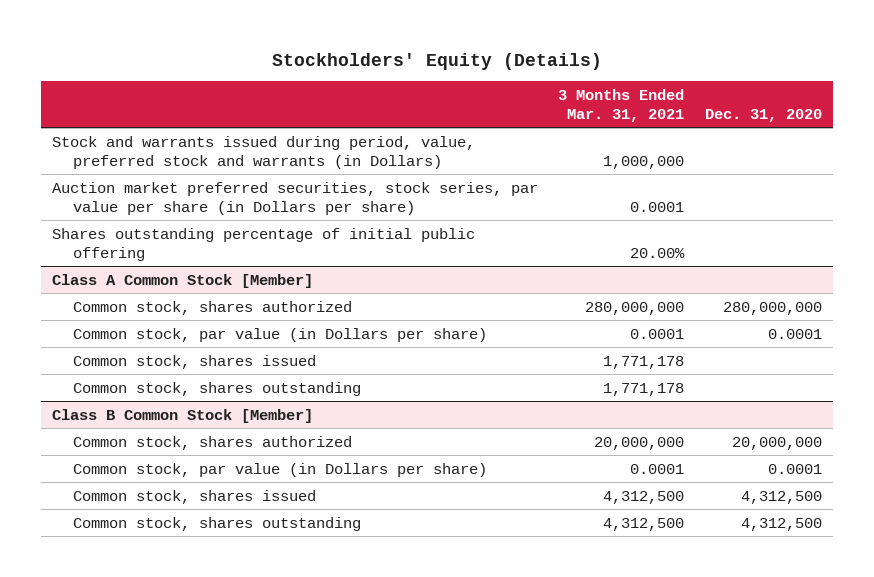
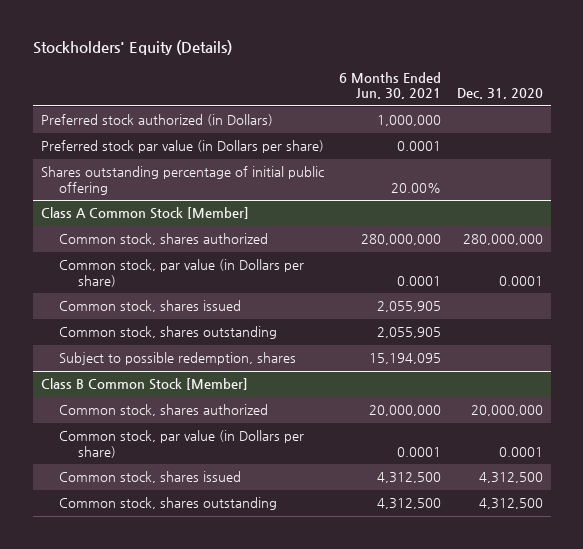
- | 3 Months Ended Mar. 31, 2021 | Dec. 31, 2020
+ | 6 Months Ended Jun. 30, 2021 | Dec. 31, 2020
- Stock and warrants issued during period, value, preferred stock and warrants (in Dollars) | 1,000,000 |
- Auction market preferred securities, stock series, par value per share (in Dollars per share) | 0.0001 |
+ Preferred stock authorized (in Dollars) | 1,000,000 |
+ Preferred stock par value (in Dollars per share) | 0.0001 |
@ Class A Common Stock [Member]
+ Subject to possible redemption, shares | 15,194,095 |

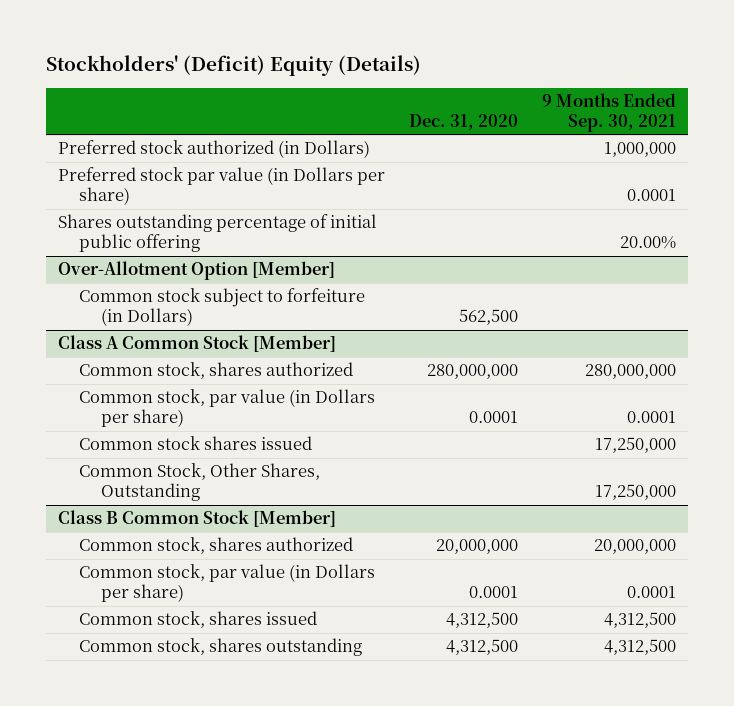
- Stockholders' Equity (Details)
+ Stockholders' (Deficit) Equity (Details)
- | 6 Months Ended Jun. 30, 2021 | Dec. 31, 2020
+ | Dec. 31, 2020 | 9 Months Ended Sep. 30, 2021
+ Over-Allotment Option [Member]
+ Common stock subject to forfeiture (in Dollars) | 562,500 |
@ Class A Common Stock [Member]
- Common stock, shares issued | 2,055,905 |
- Common stock, shares outstanding | 2,055,905 |
- Subject to possible redemption, shares | 15,194,095 |
+ Common stock shares issued | | 17,250,000
+ Common Stock, Other Shares, Outstanding | | 17,250,000

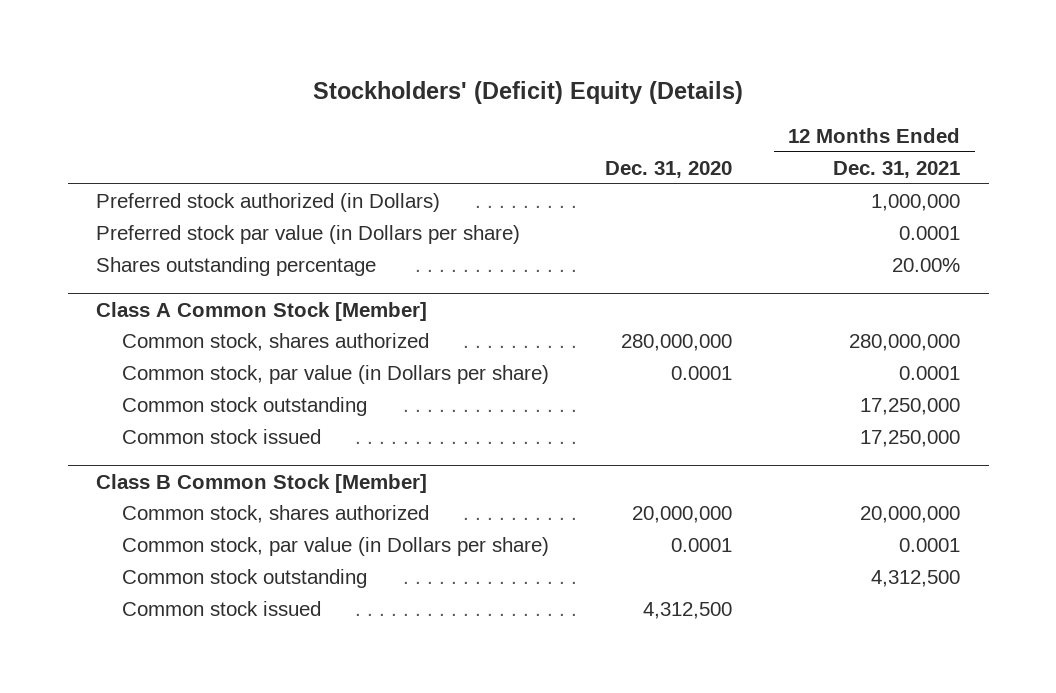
- | Dec. 31, 2020 | 9 Months Ended Sep. 30, 2021
+ | Dec. 31, 2020 | 12 Months Ended Dec. 31, 2021
- Shares outstanding percentage of initial public offering | | 20.00%
- Over-Allotment Option [Member]
- Common stock subject to forfeiture (in Dollars) | 562,500 |
+ Shares outstanding percentage | | 20.00%
@ Class A Common Stock [Member]
- Common stock shares issued | | 17,250,000
- Common Stock, Other Shares, Outstanding | | 17,250,000
+ Common stock outstanding | | 17,250,000
+ Common stock issued | | 17,250,000
@ Class B Common Stock [Member]
- Common stock, shares issued | 4,312,500 | 4,312,500
- Common stock, shares outstanding | 4,312,500 | 4,312,500
+ Common stock outstanding | | 4,312,500
+ Common stock issued | 4,312,500 |

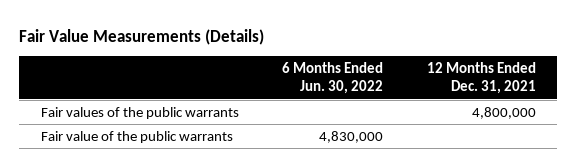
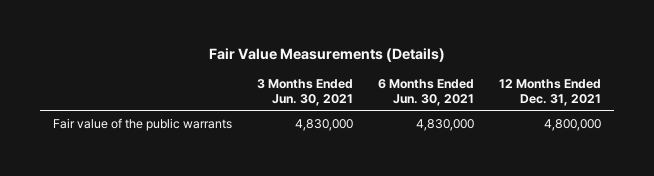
- | 6 Months Ended Jun. 30, 2022 | 12 Months Ended Dec. 31, 2021
+ | 3 Months Ended Jun. 30, 2021 | 6 Months Ended Jun. 30, 2021 | 12 Months Ended Dec. 31, 2021
- Fair values of the public warrants | | 4,800,000
- Fair value of the public warrants | 4,830,000 |
+ Fair value of the public warrants | 4,830,000 | 4,830,000 | 4,800,000

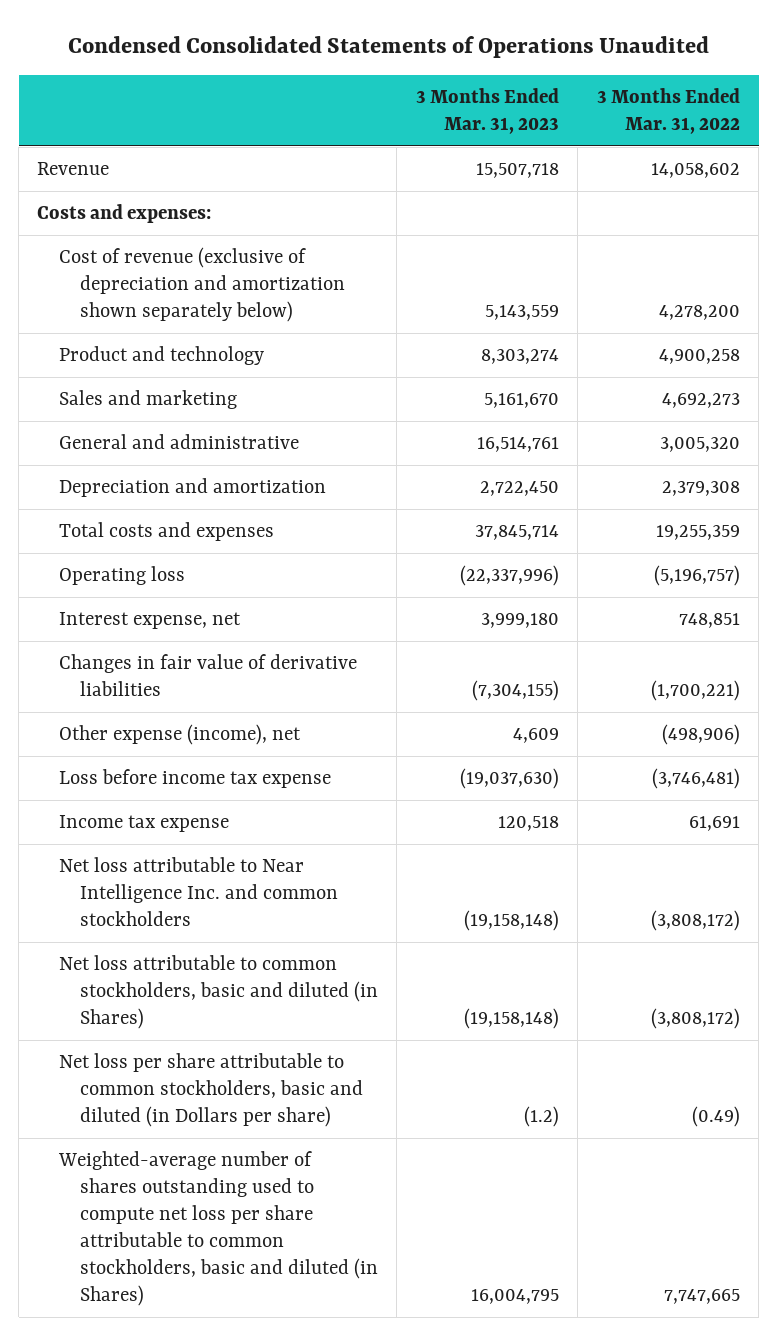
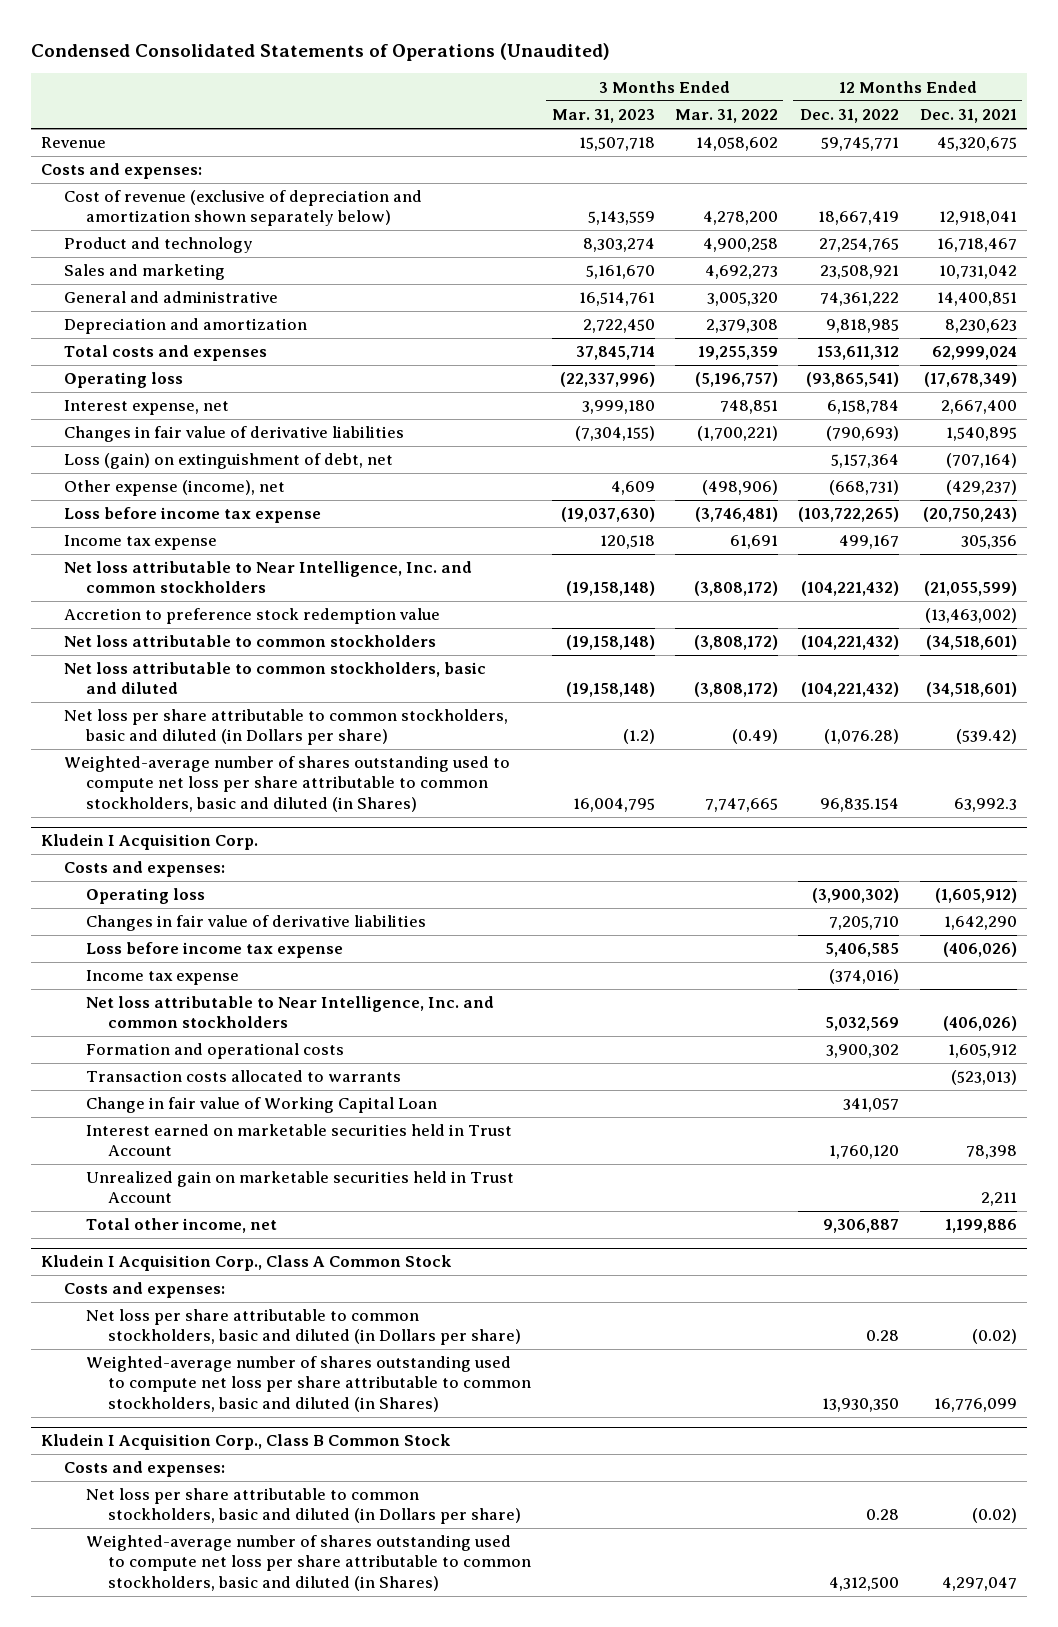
- Condensed Consolidated Statements of Operations Unaudited
+ Condensed Consolidated Statements of Operations (Unaudited)
- | 3 Months Ended Mar. 31, 2023 | 3 Months Ended Mar. 31, 2022
+ | 3 Months Ended Mar. 31, 2023 | 3 Months Ended Mar. 31, 2022 | 12 Months Ended Dec. 31, 2022 | 12 Months Ended Dec. 31, 2021
+ Loss (gain) on extinguishment of debt, net | | | 5,157,364 | (707,164)
- Net loss attributable to Near Intelligence Inc. and common stockholders | (19,158,148) | (3,808,172)
- Net loss attributable to common stockholders, basic and diluted (in Shares) | (19,158,148) | (3,808,172)
+ Net loss attributable to Near Intelligence, Inc. and common stockholders | (19,158,148) | (3,808,172) | (104,221,432) | (21,055,599)
+ Accretion to preference stock redemption value | | | | (13,463,002)
+ Net loss attributable to common stockholders | (19,158,148) | (3,808,172) | (104,221,432) | (34,518,601)
+ Net loss attributable to common stockholders, basic and diluted | (19,158,148) | (3,808,172) | (104,221,432) | (34,518,601)
+ Kludein I Acquisition Corp.
+ Costs and expenses:
+ Operating loss | | | (3,900,302) | (1,605,912)
+ Changes in fair value of derivative liabilities | | | 7,205,710 | 1,642,290
+ Loss before income tax expense | | | 5,406,585 | (406,026)
+ Income tax expense | | | (374,016) |
+ Net loss attributable to Near Intelligence, Inc. and common stockholders | | | 5,032,569 | (406,026)
+ Formation and operational costs | | | 3,900,302 | 1,605,912
+ Transaction costs allocated to warrants | | | | (523,013)
+ Change in fair value of Working Capital Loan | | | 341,057 |
+ Interest earned on marketable securities held in Trust Account | | | 1,760,120 | 78,398
+ Unrealized gain on marketable securities held in Trust Account | | | | 2,211
+ Total other income, net | | | 9,306,887 | 1,199,886
+ Kludein I Acquisition Corp., Class A Common Stock
+ Costs and expenses:
+ Net loss per share attributable to common stockholders, basic and diluted (in Dollars per share) | | | 0.28 | (0.02)
+ Weighted-average number of shares outstanding used to compute net loss per share attributable to common stockholders, basic and diluted (in Shares) | | | 13,930,350 | 16,776,099
+ Kludein I Acquisition Corp., Class B Common Stock
+ Costs and expenses:
+ Net loss per share attributable to common stockholders, basic and diluted (in Dollars per share) | | | 0.28 | (0.02)
+ Weighted-average number of shares outstanding used to compute net loss per share attributable to common stockholders, basic and diluted (in Shares) | | | 4,312,500 | 4,297,047

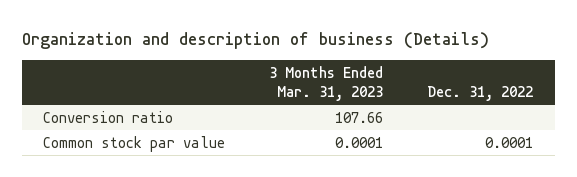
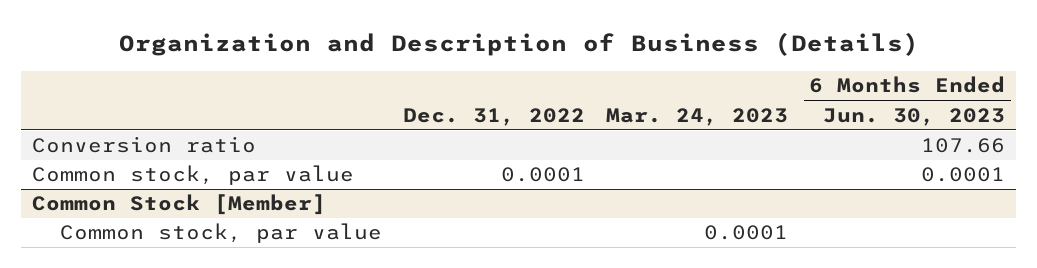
- Organization and description of business (Details)
+ Organization and Description of Business (Details)
- | 3 Months Ended Mar. 31, 2023 | Dec. 31, 2022
+ | Dec. 31, 2022 | Mar. 24, 2023 | 6 Months Ended Jun. 30, 2023
- Common stock par value | 0.0001 | 0.0001
+ Common stock, par value | 0.0001 | | 0.0001
+ Common Stock [Member]
+ Common stock, par value | | 0.0001 |

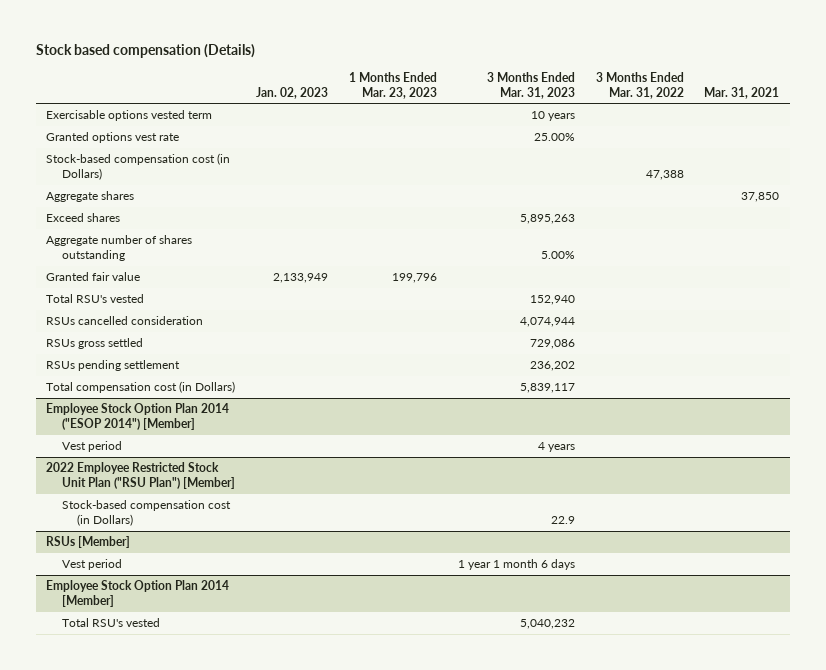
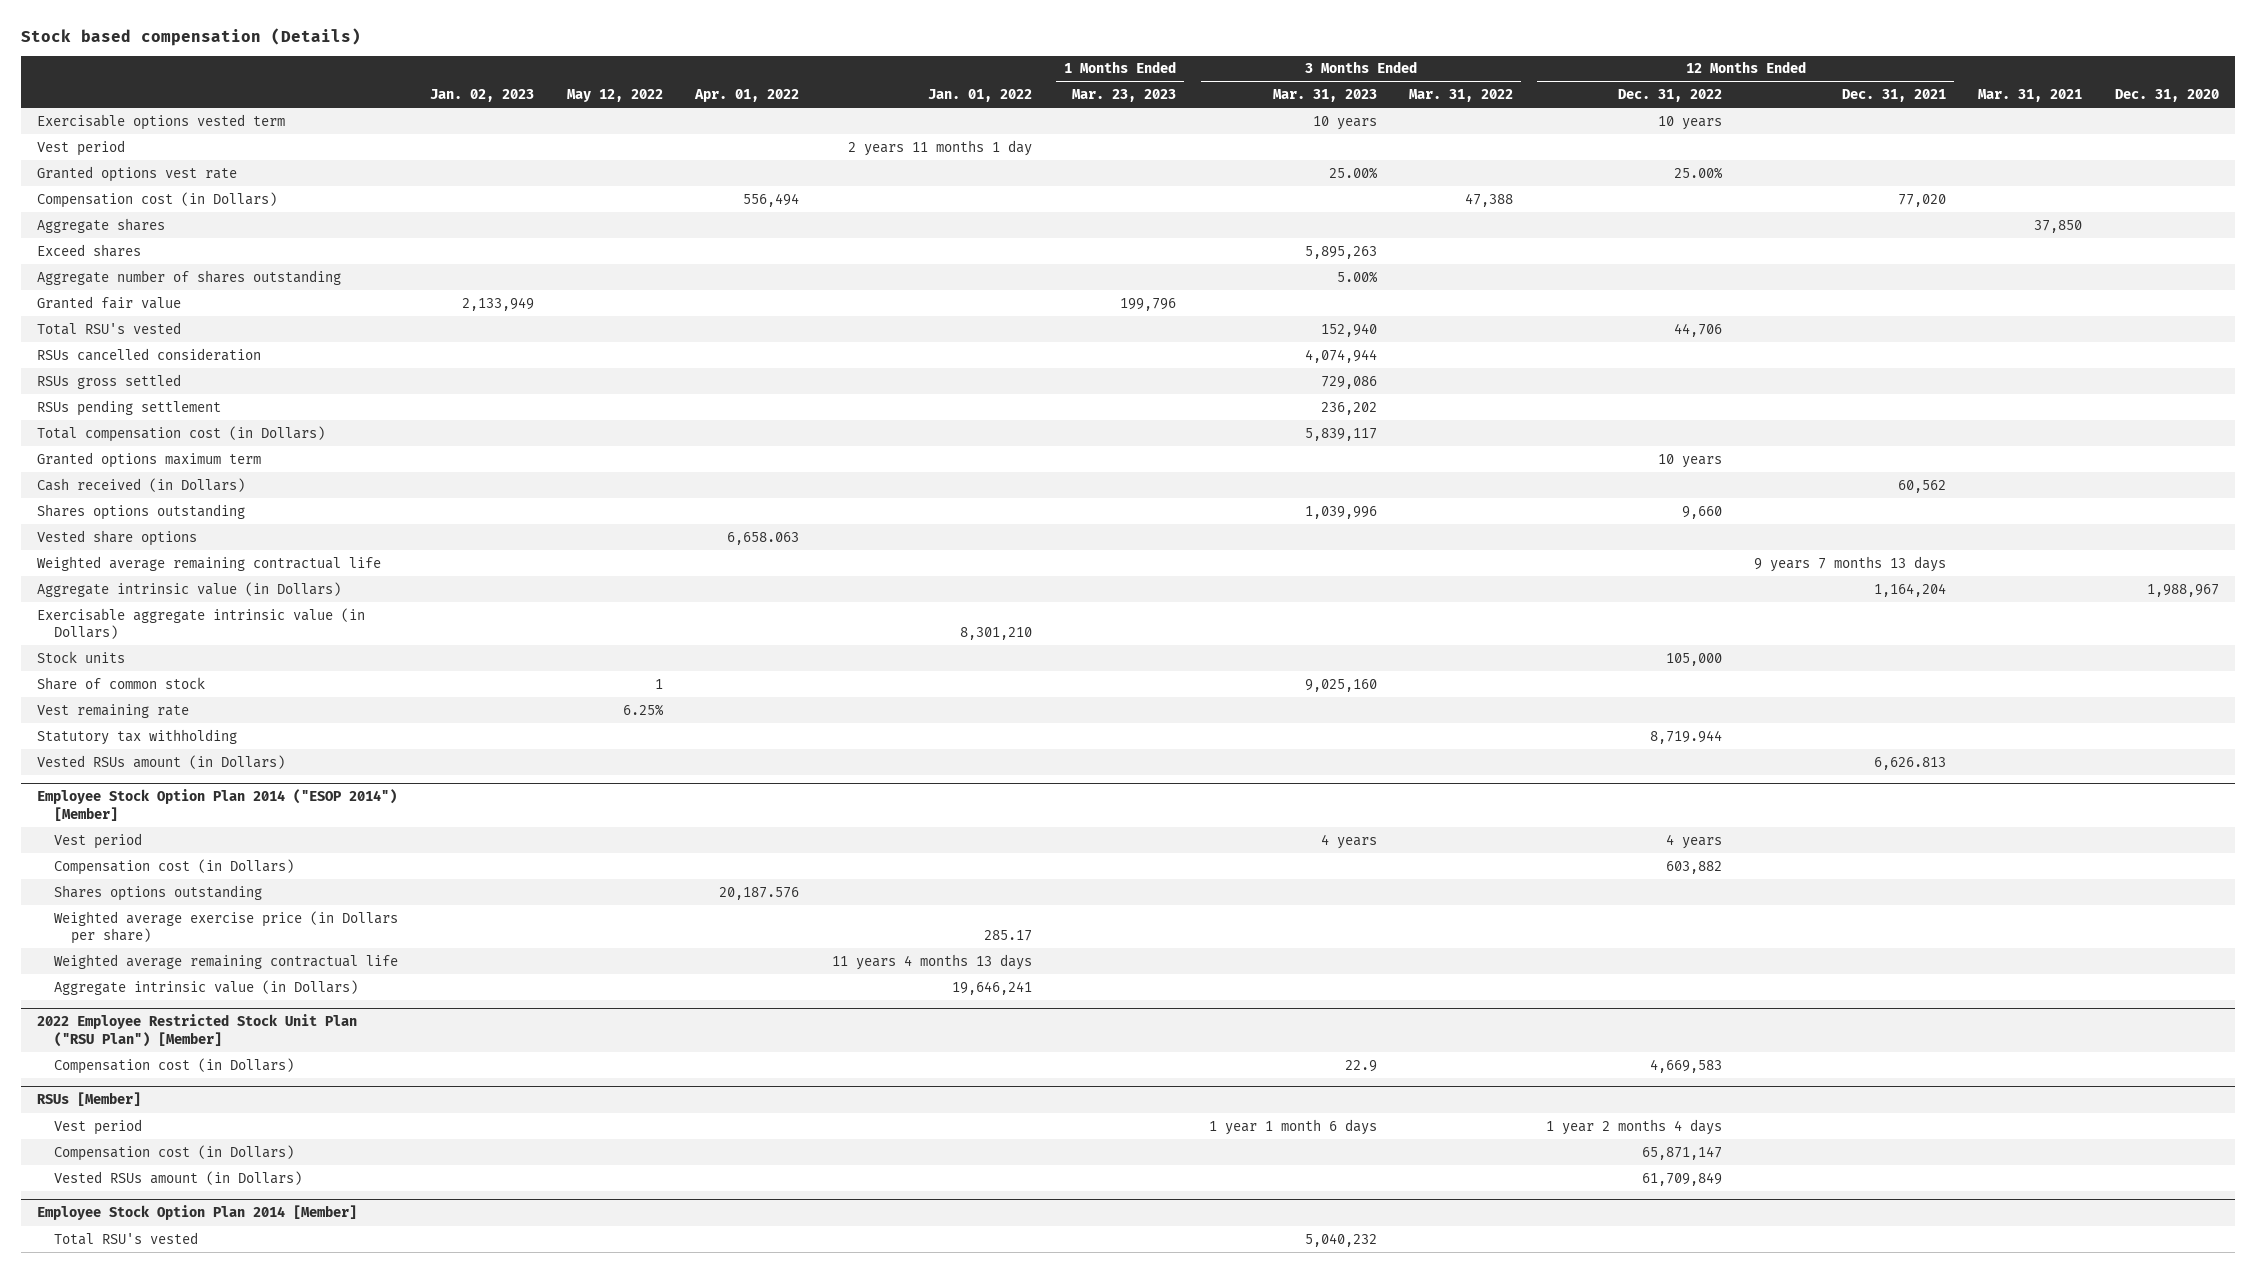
- | Jan. 02, 2023 | 1 Months Ended Mar. 23, 2023 | 3 Months Ended Mar. 31, 2023 | 3 Months Ended Mar. 31, 2022 | Mar. 31, 2021
+ | Jan. 02, 2023 | May 12, 2022 | Apr. 01, 2022 | Jan. 01, 2022 | 1 Months Ended Mar. 23, 2023 | 3 Months Ended Mar. 31, 2023 | 3 Months Ended Mar. 31, 2022 | 12 Months Ended Dec. 31, 2022 | 12 Months Ended Dec. 31, 2021 | Mar. 31, 2021 | Dec. 31, 2020
+ Vest period | | | | 2 years 11 months 1 day | | | | | | |
- Stock-based compensation cost (in Dollars) | | | | 47,388 |
+ Compensation cost (in Dollars) | | | 556,494 | | | | 47,388 | | 77,020 | |
+ Granted options maximum term | | | | | | | | 10 years | | |
+ Cash received (in Dollars) | | | | | | | | | 60,562 | |
+ Shares options outstanding | | | | | | 1,039,996 | | 9,660 | | |
+ Vested share options | | | 6,658.063 | | | | | | | |
+ Weighted average remaining contractual life | | | | | | | | | 9 years 7 months 13 days | |
+ Aggregate intrinsic value (in Dollars) | | | | | | | | | 1,164,204 | | 1,988,967
+ Exercisable aggregate intrinsic value (in Dollars) | | | | 8,301,210 | | | | | | |
+ Stock units | | | | | | | | 105,000 | | |
+ Share of common stock | | 1 | | | | 9,025,160 | | | | |
+ Vest remaining rate | | 6.25% | | | | | | | | |
+ Statutory tax withholding | | | | | | | | 8,719.944 | | |
+ Vested RSUs amount (in Dollars) | | | | | | | | | 6,626.813 | |
@ Employee Stock Option Plan 2014 ("ESOP 2014") [Member]
+ Compensation cost (in Dollars) | | | | | | | | 603,882 | | |
+ Shares options outstanding | | | 20,187.576 | | | | | | | |
+ Weighted average exercise price (in Dollars per share) | | | | 285.17 | | | | | | |
+ Weighted average remaining contractual life | | | | 11 years 4 months 13 days | | | | | | |
+ Aggregate intrinsic value (in Dollars) | | | | 19,646,241 | | | | | | |
@ 2022 Employee Restricted Stock Unit Plan ("RSU Plan") [Member]
- Stock-based compensation cost (in Dollars) | | | 22.9 | |
+ Compensation cost (in Dollars) | | | | | | 22.9 | | 4,669,583 | | |
@ RSUs [Member]
+ Compensation cost (in Dollars) | | | | | | | | 65,871,147 | | |
+ Vested RSUs amount (in Dollars) | | | | | | | | 61,709,849 | | |

